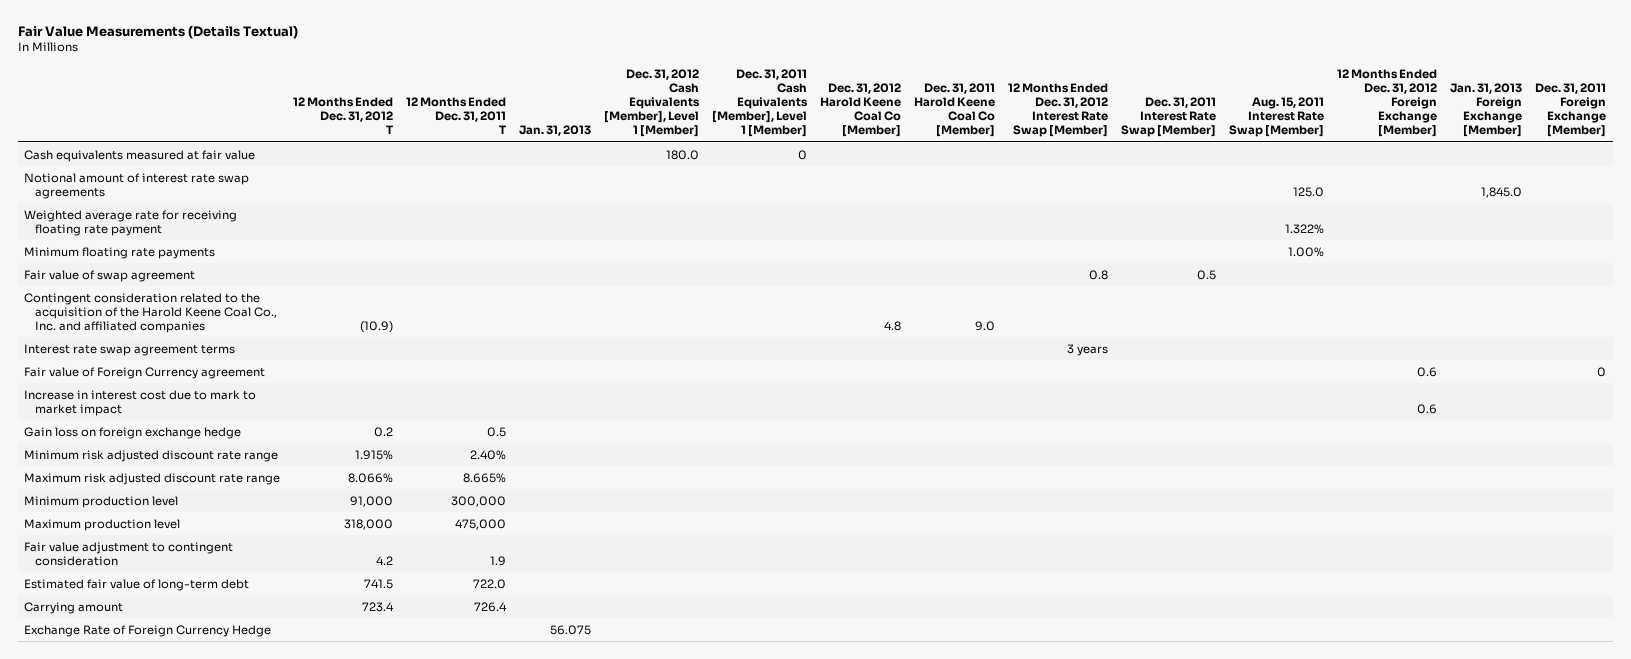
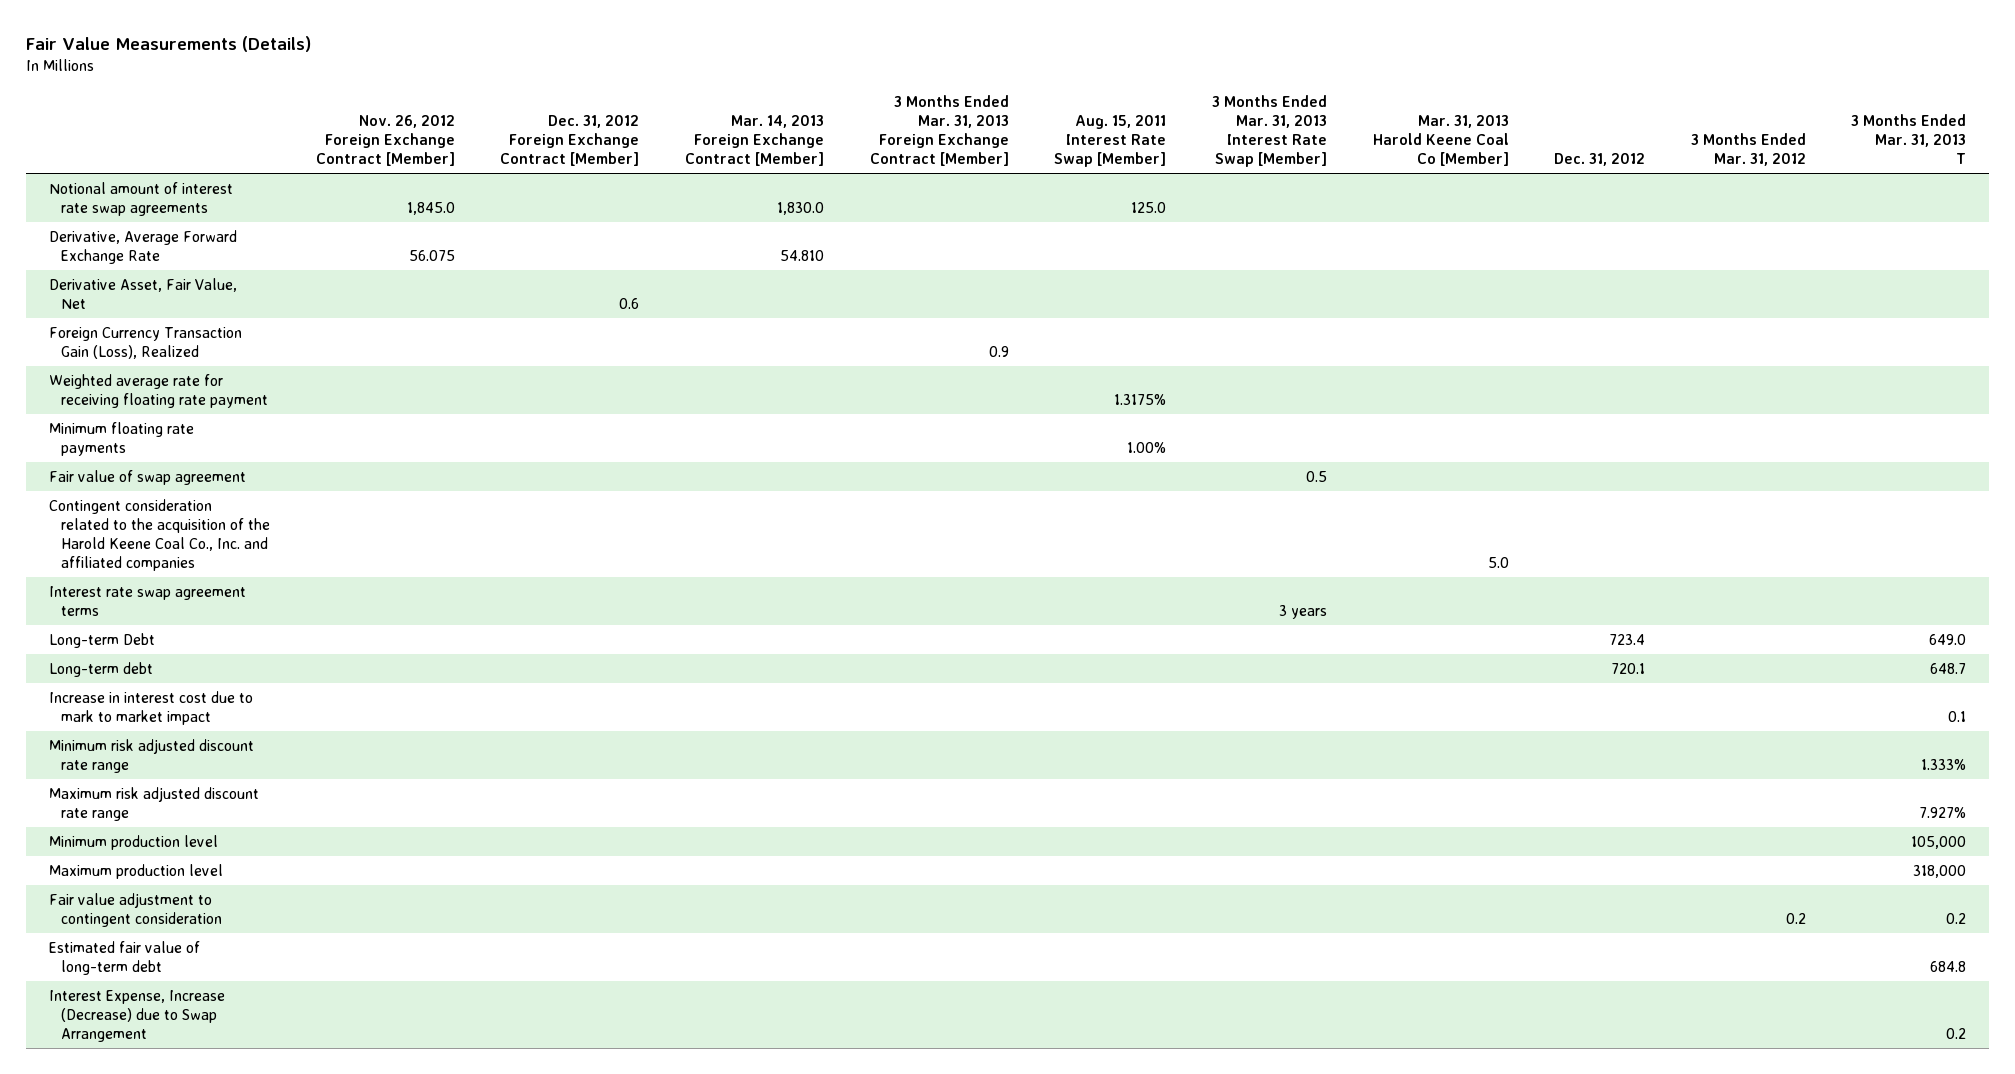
- Fair Value Measurements (Details Textual)
+ Fair Value Measurements (Details)
- | 12 Months Ended Dec. 31, 2012 T | 12 Months Ended Dec. 31, 2011 T | Jan. 31, 2013 | Dec. 31, 2012 Cash Equivalents [Member], Level 1 [Member] | Dec. 31, 2011 Cash Equivalents [Member], Level 1 [Member] | Dec. 31, 2012 Harold Keene Coal Co [Member] | Dec. 31, 2011 Harold Keene Coal Co [Member] | 12 Months Ended Dec. 31, 2012 Interest Rate Swap [Member] | Dec. 31, 2011 Interest Rate Swap [Member] | Aug. 15, 2011 Interest Rate Swap [Member] | 12 Months Ended Dec. 31, 2012 Foreign Exchange [Member] | Jan. 31, 2013 Foreign Exchange [Member] | Dec. 31, 2011 Foreign Exchange [Member]
+ | Nov. 26, 2012 Foreign Exchange Contract [Member] | Dec. 31, 2012 Foreign Exchange Contract [Member] | Mar. 14, 2013 Foreign Exchange Contract [Member] | 3 Months Ended Mar. 31, 2013 Foreign Exchange Contract [Member] | Aug. 15, 2011 Interest Rate Swap [Member] | 3 Months Ended Mar. 31, 2013 Interest Rate Swap [Member] | Mar. 31, 2013 Harold Keene Coal Co [Member] | Dec. 31, 2012 | 3 Months Ended Mar. 31, 2012 | 3 Months Ended Mar. 31, 2013 T
- Cash equivalents measured at fair value | | | | 180.0 | 0 | | | | | | | |
- Weighted average rate for receiving floating rate payment | | | | | | | | | | 1.322% | | |
+ Derivative, Average Forward Exchange Rate | 56.075 | | 54.810 | | | | | | |
+ Derivative Asset, Fair Value, Net | | 0.6 | | | | | | | |
+ Foreign Currency Transaction Gain (Loss), Realized | | | | 0.9 | | | | | |
+ Weighted average rate for receiving floating rate payment | | | | | 1.3175% | | | | |
- Fair value of Foreign Currency agreement | | | | | | | | | | | 0.6 | | 0
+ Long-term Debt | | | | | | | | 723.4 | | 649.0
+ Long-term debt | | | | | | | | 720.1 | | 648.7
- Gain loss on foreign exchange hedge | 0.2 | 0.5 | | | | | | | | | | |
- Carrying amount | 723.4 | 726.4 | | | | | | | | | | |
- Exchange Rate of Foreign Currency Hedge | | | 56.075 | | | | | | | | | |
+ Interest Expense, Increase (Decrease) due to Swap Arrangement | | | | | | | | | | 0.2

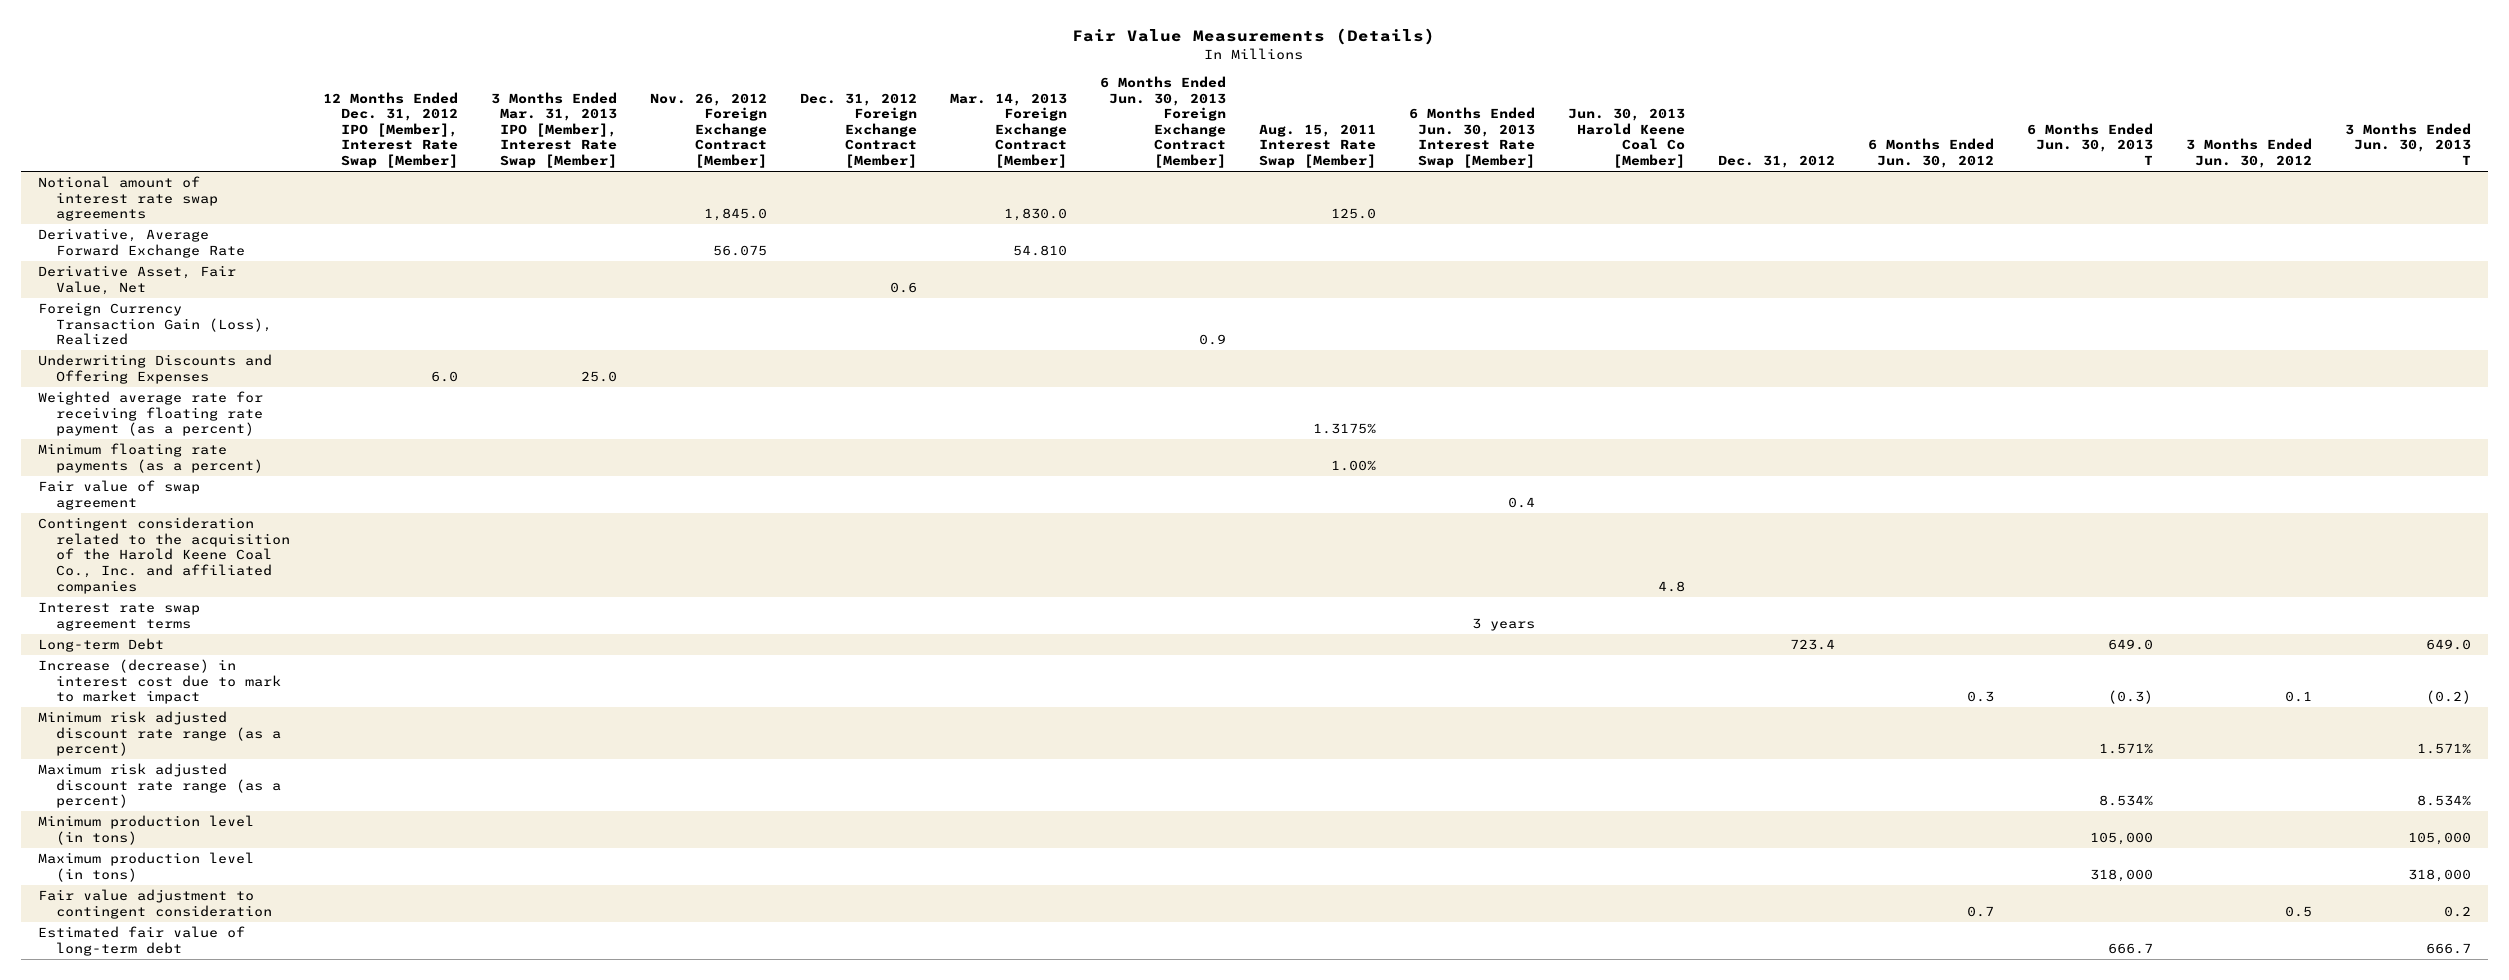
- | Nov. 26, 2012 Foreign Exchange Contract [Member] | Dec. 31, 2012 Foreign Exchange Contract [Member] | Mar. 14, 2013 Foreign Exchange Contract [Member] | 3 Months Ended Mar. 31, 2013 Foreign Exchange Contract [Member] | Aug. 15, 2011 Interest Rate Swap [Member] | 3 Months Ended Mar. 31, 2013 Interest Rate Swap [Member] | Mar. 31, 2013 Harold Keene Coal Co [Member] | Dec. 31, 2012 | 3 Months Ended Mar. 31, 2012 | 3 Months Ended Mar. 31, 2013 T
+ | 12 Months Ended Dec. 31, 2012 IPO [Member], Interest Rate Swap [Member] | 3 Months Ended Mar. 31, 2013 IPO [Member], Interest Rate Swap [Member] | Nov. 26, 2012 Foreign Exchange Contract [Member] | Dec. 31, 2012 Foreign Exchange Contract [Member] | Mar. 14, 2013 Foreign Exchange Contract [Member] | 6 Months Ended Jun. 30, 2013 Foreign Exchange Contract [Member] | Aug. 15, 2011 Interest Rate Swap [Member] | 6 Months Ended Jun. 30, 2013 Interest Rate Swap [Member] | Jun. 30, 2013 Harold Keene Coal Co [Member] | Dec. 31, 2012 | 6 Months Ended Jun. 30, 2012 | 6 Months Ended Jun. 30, 2013 T | 3 Months Ended Jun. 30, 2012 | 3 Months Ended Jun. 30, 2013 T
- Weighted average rate for receiving floating rate payment | | | | | 1.3175% | | | | |
- Minimum floating rate payments | | | | | 1.00% | | | | |
+ Underwriting Discounts and Offering Expenses | 6.0 | 25.0 | | | | | | | | | | | |
+ Weighted average rate for receiving floating rate payment (as a percent) | | | | | | | 1.3175% | | | | | | |
+ Minimum floating rate payments (as a percent) | | | | | | | 1.00% | | | | | | |
- Long-term debt | | | | | | | | 720.1 | | 648.7
- Increase in interest cost due to mark to market impact | | | | | | | | | | 0.1
- Minimum risk adjusted discount rate range | | | | | | | | | | 1.333%
- Maximum risk adjusted discount rate range | | | | | | | | | | 7.927%
- Minimum production level | | | | | | | | | | 105,000
- Maximum production level | | | | | | | | | | 318,000
+ Increase (decrease) in interest cost due to mark to market impact | | | | | | | | | | | 0.3 | (0.3) | 0.1 | (0.2)
+ Minimum risk adjusted discount rate range (as a percent) | | | | | | | | | | | | 1.571% | | 1.571%
+ Maximum risk adjusted discount rate range (as a percent) | | | | | | | | | | | | 8.534% | | 8.534%
+ Minimum production level (in tons) | | | | | | | | | | | | 105,000 | | 105,000
+ Maximum production level (in tons) | | | | | | | | | | | | 318,000 | | 318,000
- Interest Expense, Increase (Decrease) due to Swap Arrangement | | | | | | | | | | 0.2

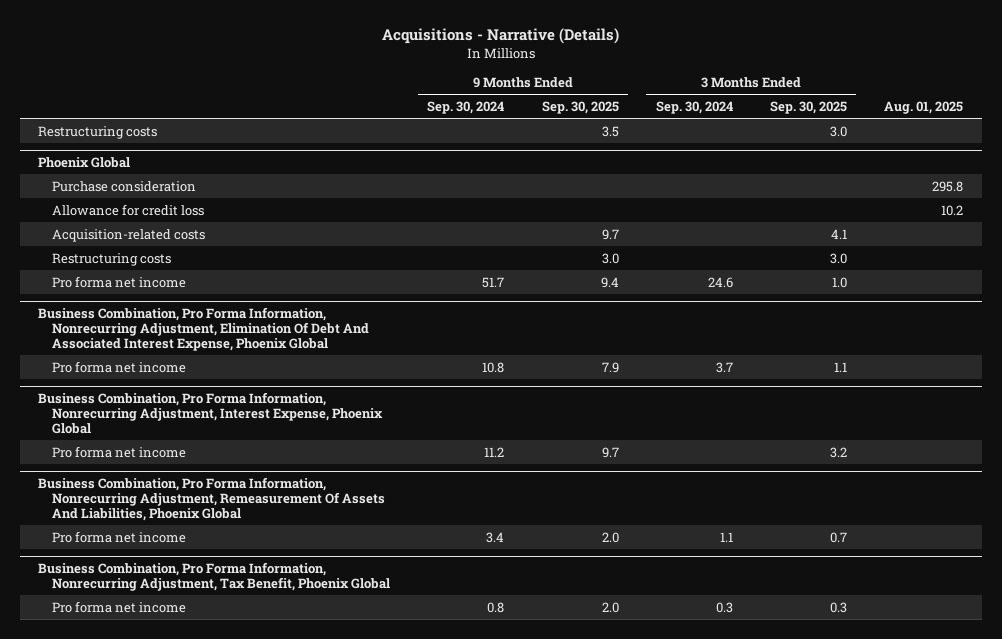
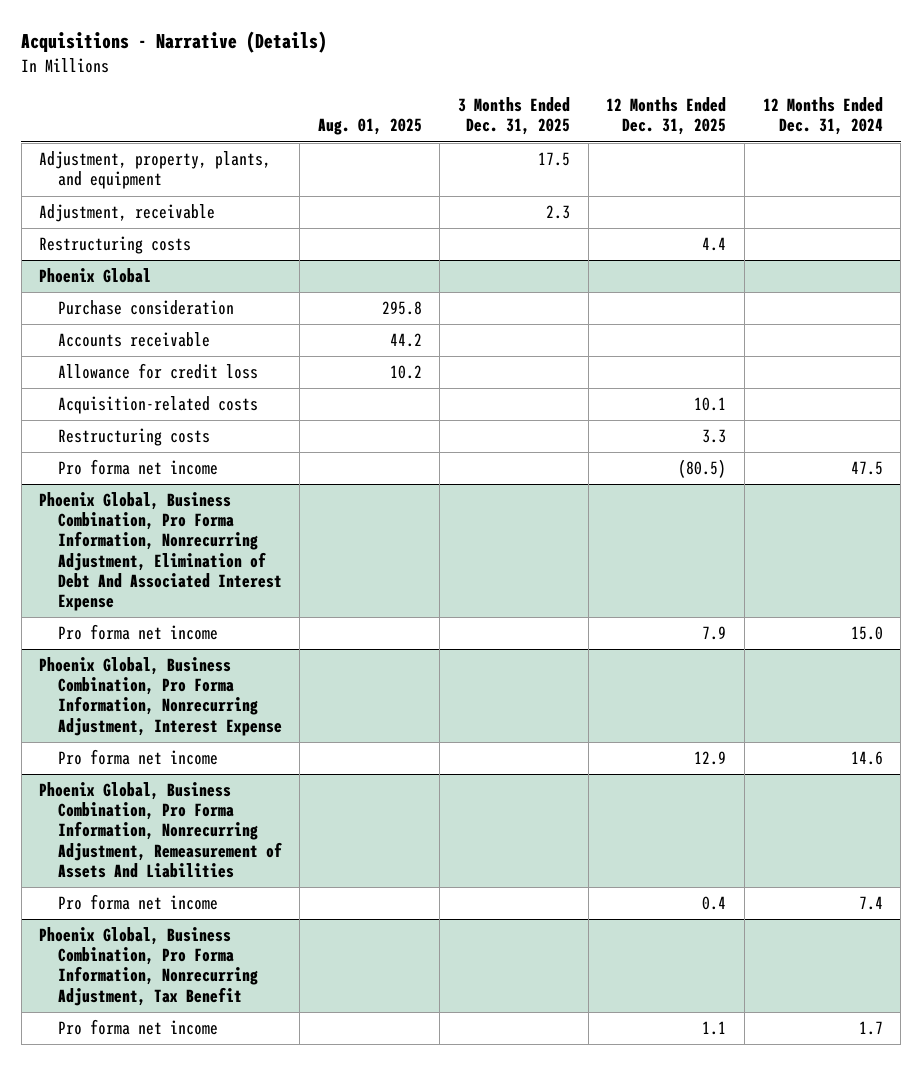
- | 9 Months Ended Sep. 30, 2024 | 9 Months Ended Sep. 30, 2025 | 3 Months Ended Sep. 30, 2024 | 3 Months Ended Sep. 30, 2025 | Aug. 01, 2025
+ | Aug. 01, 2025 | 3 Months Ended Dec. 31, 2025 | 12 Months Ended Dec. 31, 2025 | 12 Months Ended Dec. 31, 2024
+ Adjustment, property, plants, and equipment | | 17.5 | |
+ Adjustment, receivable | | 2.3 | |
@ Phoenix Global
+ Accounts receivable | 44.2 | | |
- Business Combination, Pro Forma Information, Nonrecurring Adjustment, Elimination Of Debt And Associated Interest Expense, Phoenix Global
+ Phoenix Global, Business Combination, Pro Forma Information, Nonrecurring Adjustment, Elimination of Debt And Associated Interest Expense
- Business Combination, Pro Forma Information, Nonrecurring Adjustment, Interest Expense, Phoenix Global
+ Phoenix Global, Business Combination, Pro Forma Information, Nonrecurring Adjustment, Interest Expense
- Business Combination, Pro Forma Information, Nonrecurring Adjustment, Remeasurement Of Assets And Liabilities, Phoenix Global
+ Phoenix Global, Business Combination, Pro Forma Information, Nonrecurring Adjustment, Remeasurement of Assets And Liabilities
- Business Combination, Pro Forma Information, Nonrecurring Adjustment, Tax Benefit, Phoenix Global
+ Phoenix Global, Business Combination, Pro Forma Information, Nonrecurring Adjustment, Tax Benefit

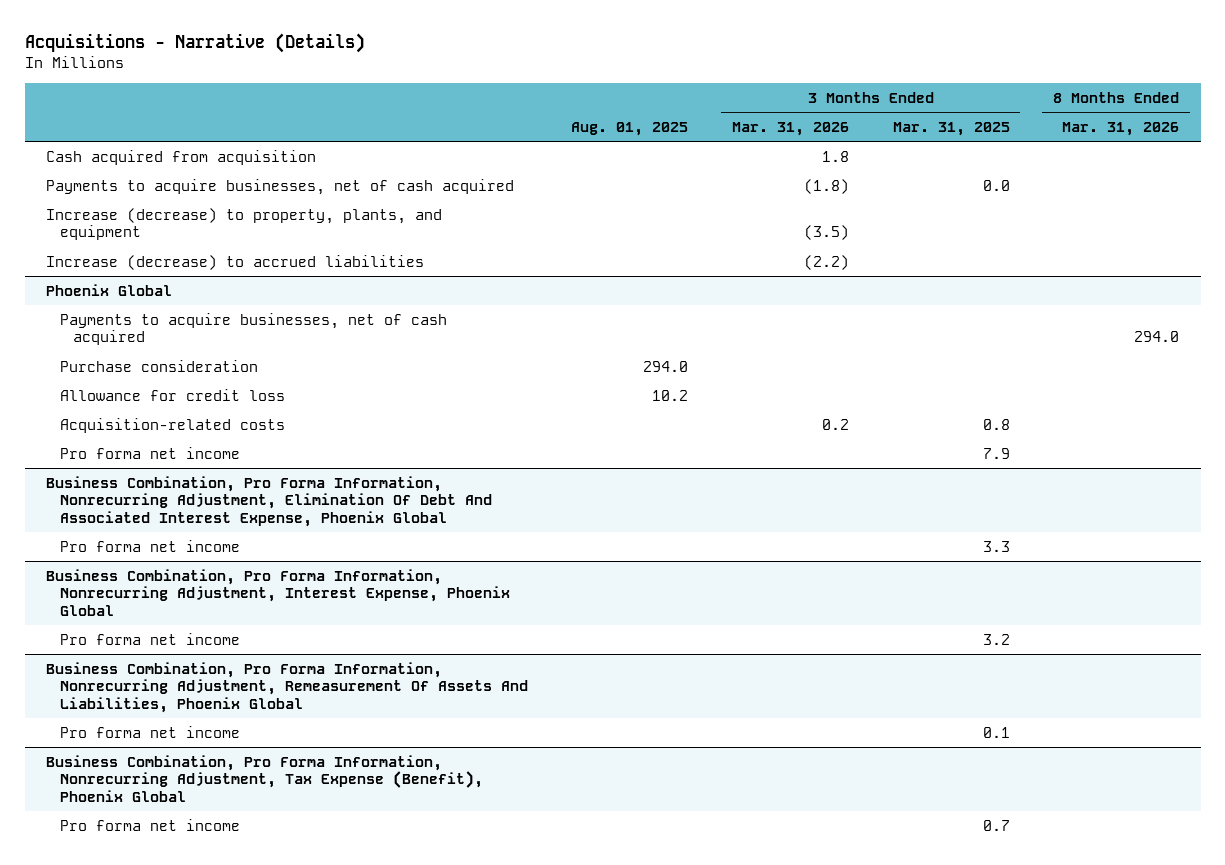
- | Aug. 01, 2025 | 3 Months Ended Dec. 31, 2025 | 12 Months Ended Dec. 31, 2025 | 12 Months Ended Dec. 31, 2024
+ | Aug. 01, 2025 | 3 Months Ended Mar. 31, 2026 | 3 Months Ended Mar. 31, 2025 | 8 Months Ended Mar. 31, 2026
- Adjustment, property, plants, and equipment | | 17.5 | |
- Adjustment, receivable | | 2.3 | |
- Restructuring costs | | | 4.4 |
+ Cash acquired from acquisition | | 1.8 | |
+ Payments to acquire businesses, net of cash acquired | | (1.8) | 0.0 |
+ Increase (decrease) to property, plants, and equipment | | (3.5) | |
+ Increase (decrease) to accrued liabilities | | (2.2) | |
@ Phoenix Global
- Purchase consideration | 295.8 | | |
- Accounts receivable | 44.2 | | |
+ Payments to acquire businesses, net of cash acquired | | | | 294.0
+ Purchase consideration | 294.0 | | |
- Restructuring costs | | | 3.3 |
- Phoenix Global, Business Combination, Pro Forma Information, Nonrecurring Adjustment, Elimination of Debt And Associated Interest Expense
+ Business Combination, Pro Forma Information, Nonrecurring Adjustment, Elimination Of Debt And Associated Interest Expense, Phoenix Global
- Phoenix Global, Business Combination, Pro Forma Information, Nonrecurring Adjustment, Interest Expense
+ Business Combination, Pro Forma Information, Nonrecurring Adjustment, Interest Expense, Phoenix Global
- Phoenix Global, Business Combination, Pro Forma Information, Nonrecurring Adjustment, Remeasurement of Assets And Liabilities
+ Business Combination, Pro Forma Information, Nonrecurring Adjustment, Remeasurement Of Assets And Liabilities, Phoenix Global
- Phoenix Global, Business Combination, Pro Forma Information, Nonrecurring Adjustment, Tax Benefit
+ Business Combination, Pro Forma Information, Nonrecurring Adjustment, Tax Expense (Benefit), Phoenix Global

